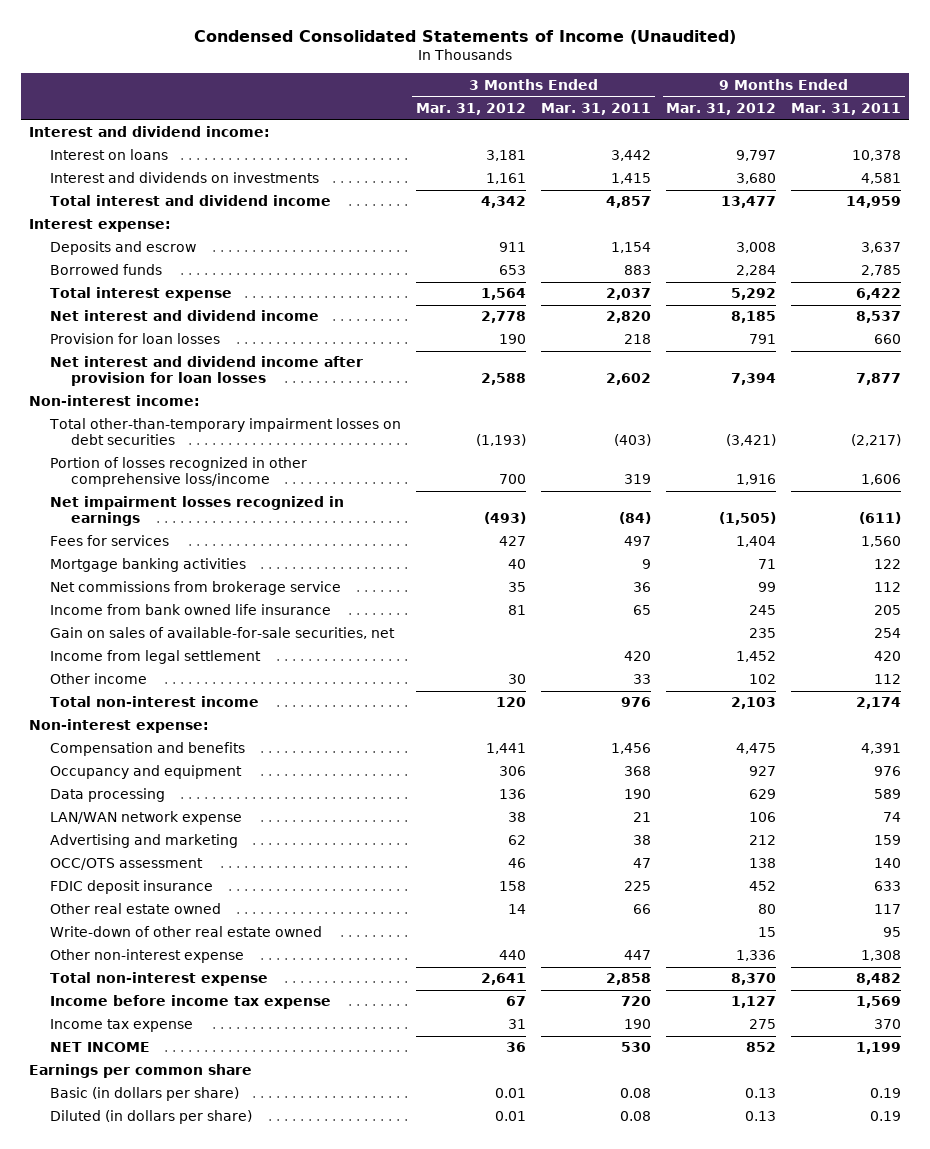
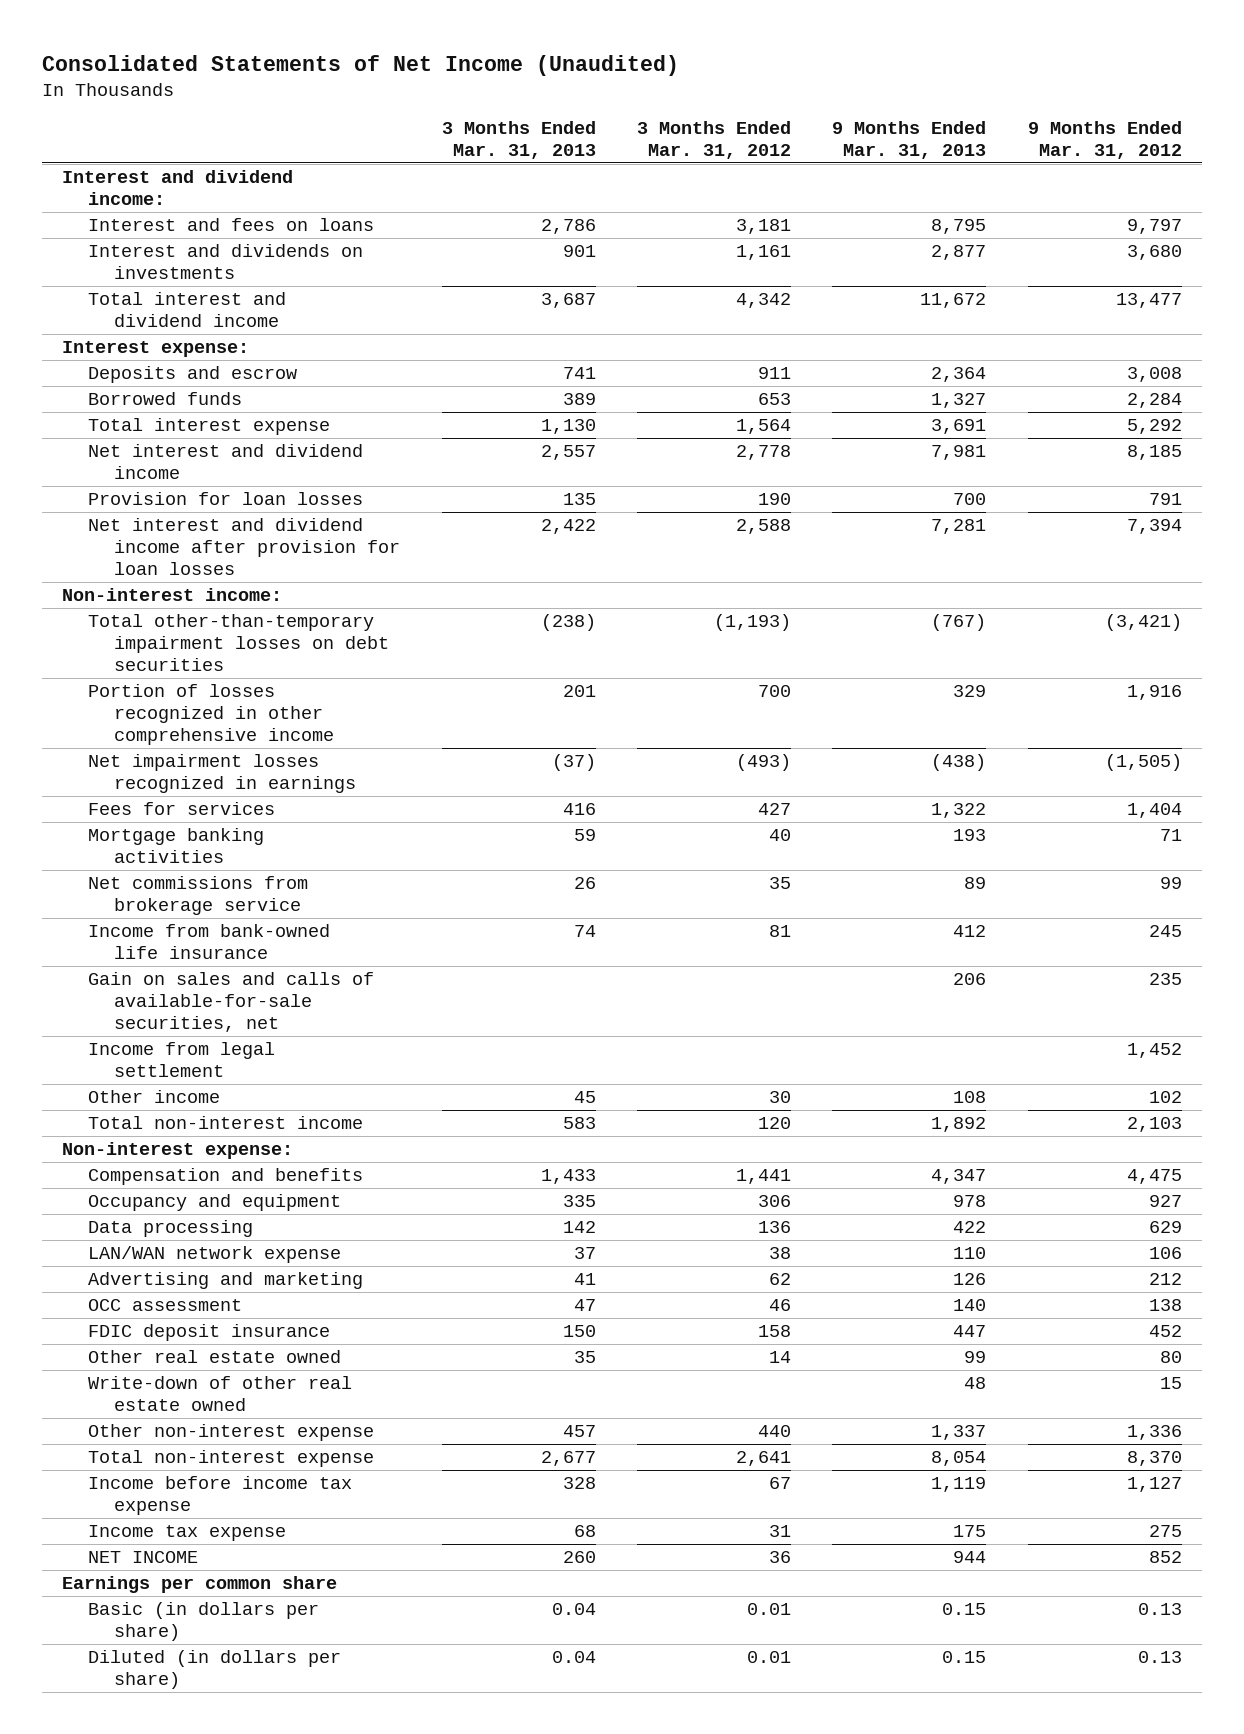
- Condensed Consolidated Statements of Income (Unaudited)
+ Consolidated Statements of Net Income (Unaudited)
- | 3 Months Ended Mar. 31, 2012 | 3 Months Ended Mar. 31, 2011 | 9 Months Ended Mar. 31, 2012 | 9 Months Ended Mar. 31, 2011
+ | 3 Months Ended Mar. 31, 2013 | 3 Months Ended Mar. 31, 2012 | 9 Months Ended Mar. 31, 2013 | 9 Months Ended Mar. 31, 2012
- Interest on loans | 3,181 | 3,442 | 9,797 | 10,378
+ Interest and fees on loans | 2,786 | 3,181 | 8,795 | 9,797
- Portion of losses recognized in other comprehensive loss/income | 700 | 319 | 1,916 | 1,606
+ Portion of losses recognized in other comprehensive income | 201 | 700 | 329 | 1,916
- Income from bank owned life insurance | 81 | 65 | 245 | 205
- Gain on sales of available-for-sale securities, net | | | 235 | 254
+ Income from bank-owned life insurance | 74 | 81 | 412 | 245
+ Gain on sales and calls of available-for-sale securities, net | | | 206 | 235
- OCC/OTS assessment | 46 | 47 | 138 | 140
+ OCC assessment | 47 | 46 | 140 | 138

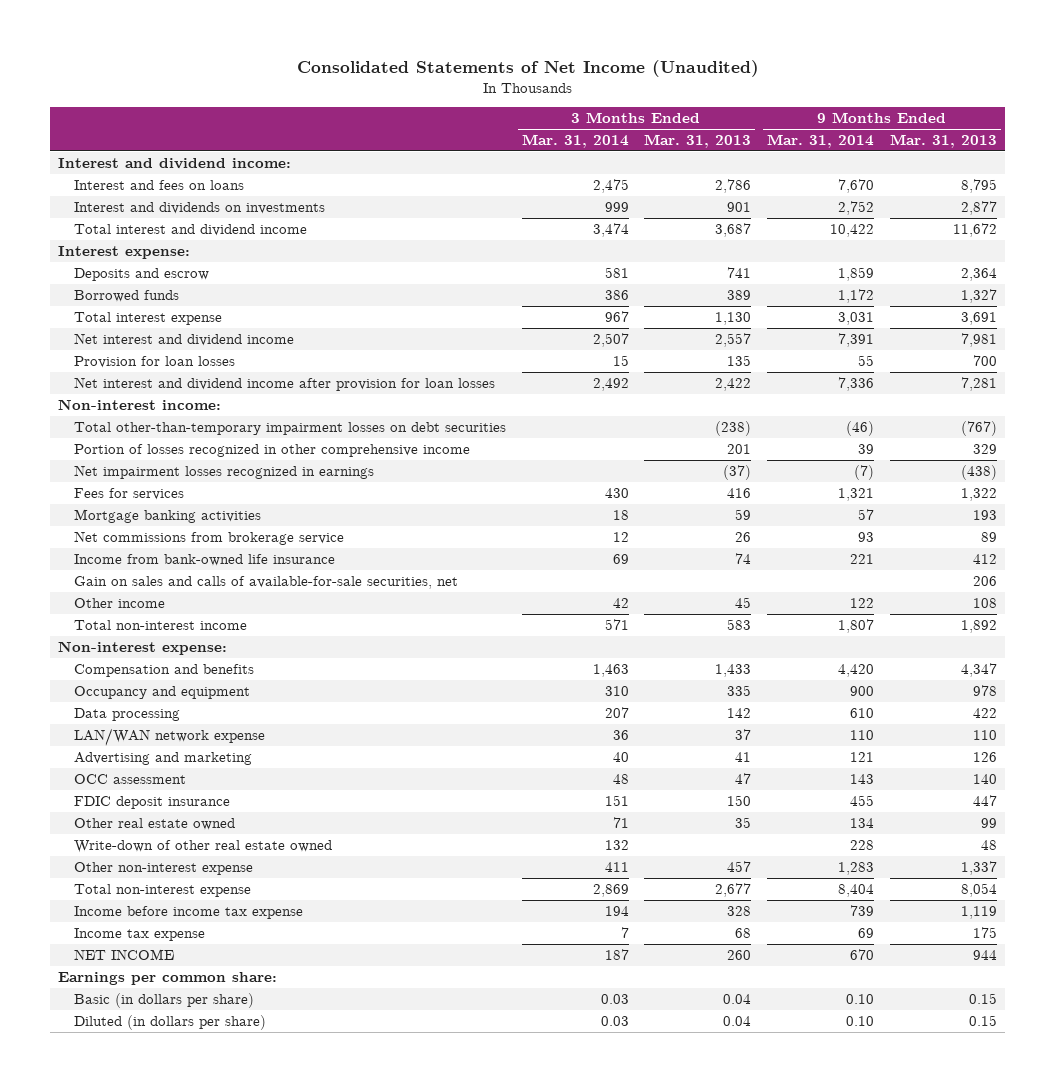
- | 3 Months Ended Mar. 31, 2013 | 3 Months Ended Mar. 31, 2012 | 9 Months Ended Mar. 31, 2013 | 9 Months Ended Mar. 31, 2012
+ | 3 Months Ended Mar. 31, 2014 | 3 Months Ended Mar. 31, 2013 | 9 Months Ended Mar. 31, 2014 | 9 Months Ended Mar. 31, 2013
- Income from legal settlement | | | | 1,452
- Earnings per common share
+ Earnings per common share:

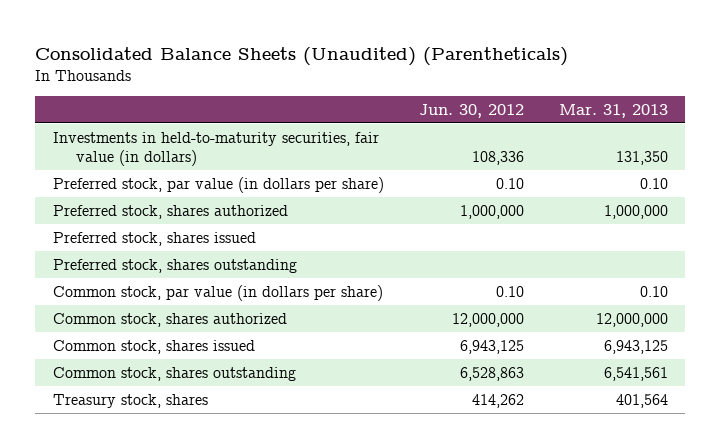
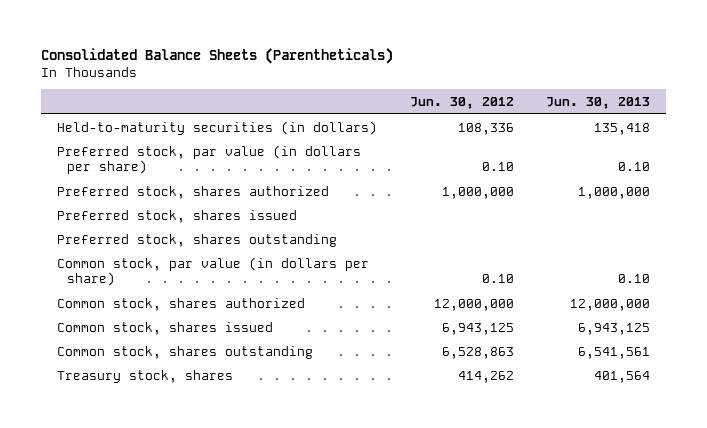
- Consolidated Balance Sheets (Unaudited) (Parentheticals)
+ Consolidated Balance Sheets (Parentheticals)
- | Jun. 30, 2012 | Mar. 31, 2013
+ | Jun. 30, 2012 | Jun. 30, 2013
- Investments in held-to-maturity securities, fair value (in dollars) | 108,336 | 131,350
+ Held-to-maturity securities (in dollars) | 108,336 | 135,418

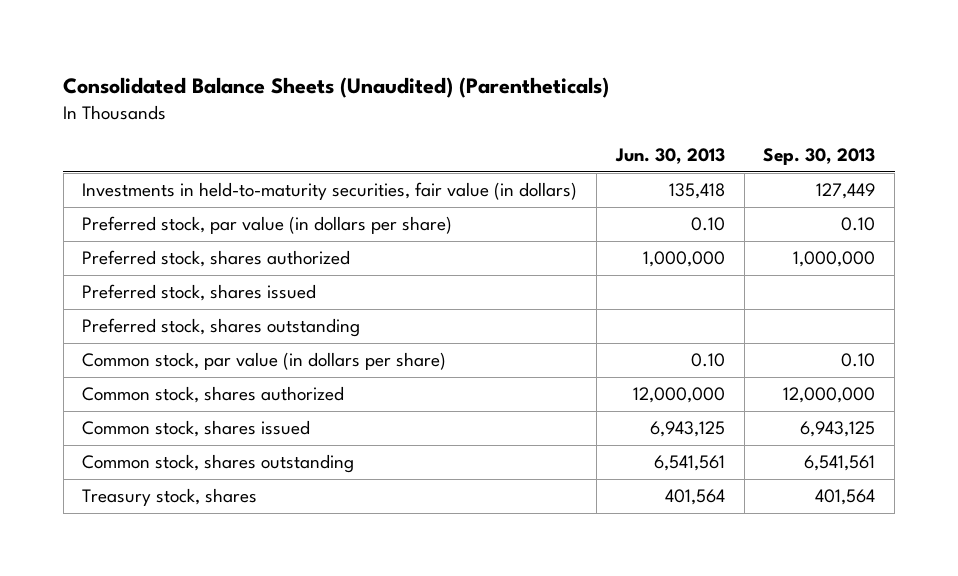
- Consolidated Balance Sheets (Parentheticals)
+ Consolidated Balance Sheets (Unaudited) (Parentheticals)
- | Jun. 30, 2012 | Jun. 30, 2013
+ | Jun. 30, 2013 | Sep. 30, 2013
- Held-to-maturity securities (in dollars) | 108,336 | 135,418
+ Investments in held-to-maturity securities, fair value (in dollars) | 135,418 | 127,449

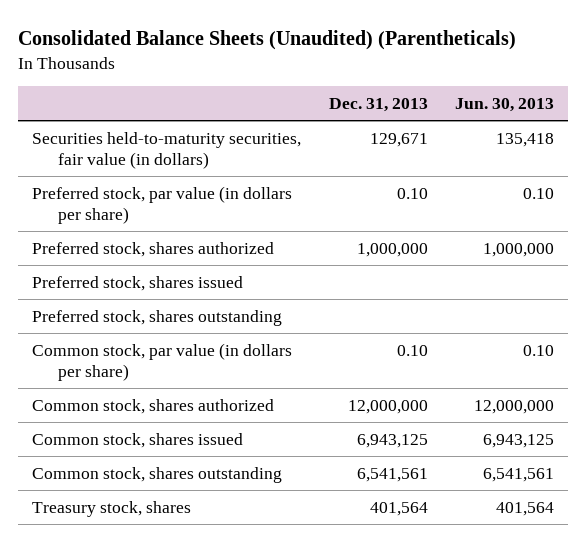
- | Jun. 30, 2013 | Sep. 30, 2013
+ | Dec. 31, 2013 | Jun. 30, 2013
- Investments in held-to-maturity securities, fair value (in dollars) | 135,418 | 127,449
+ Securities held-to-maturity securities, fair value (in dollars) | 129,671 | 135,418

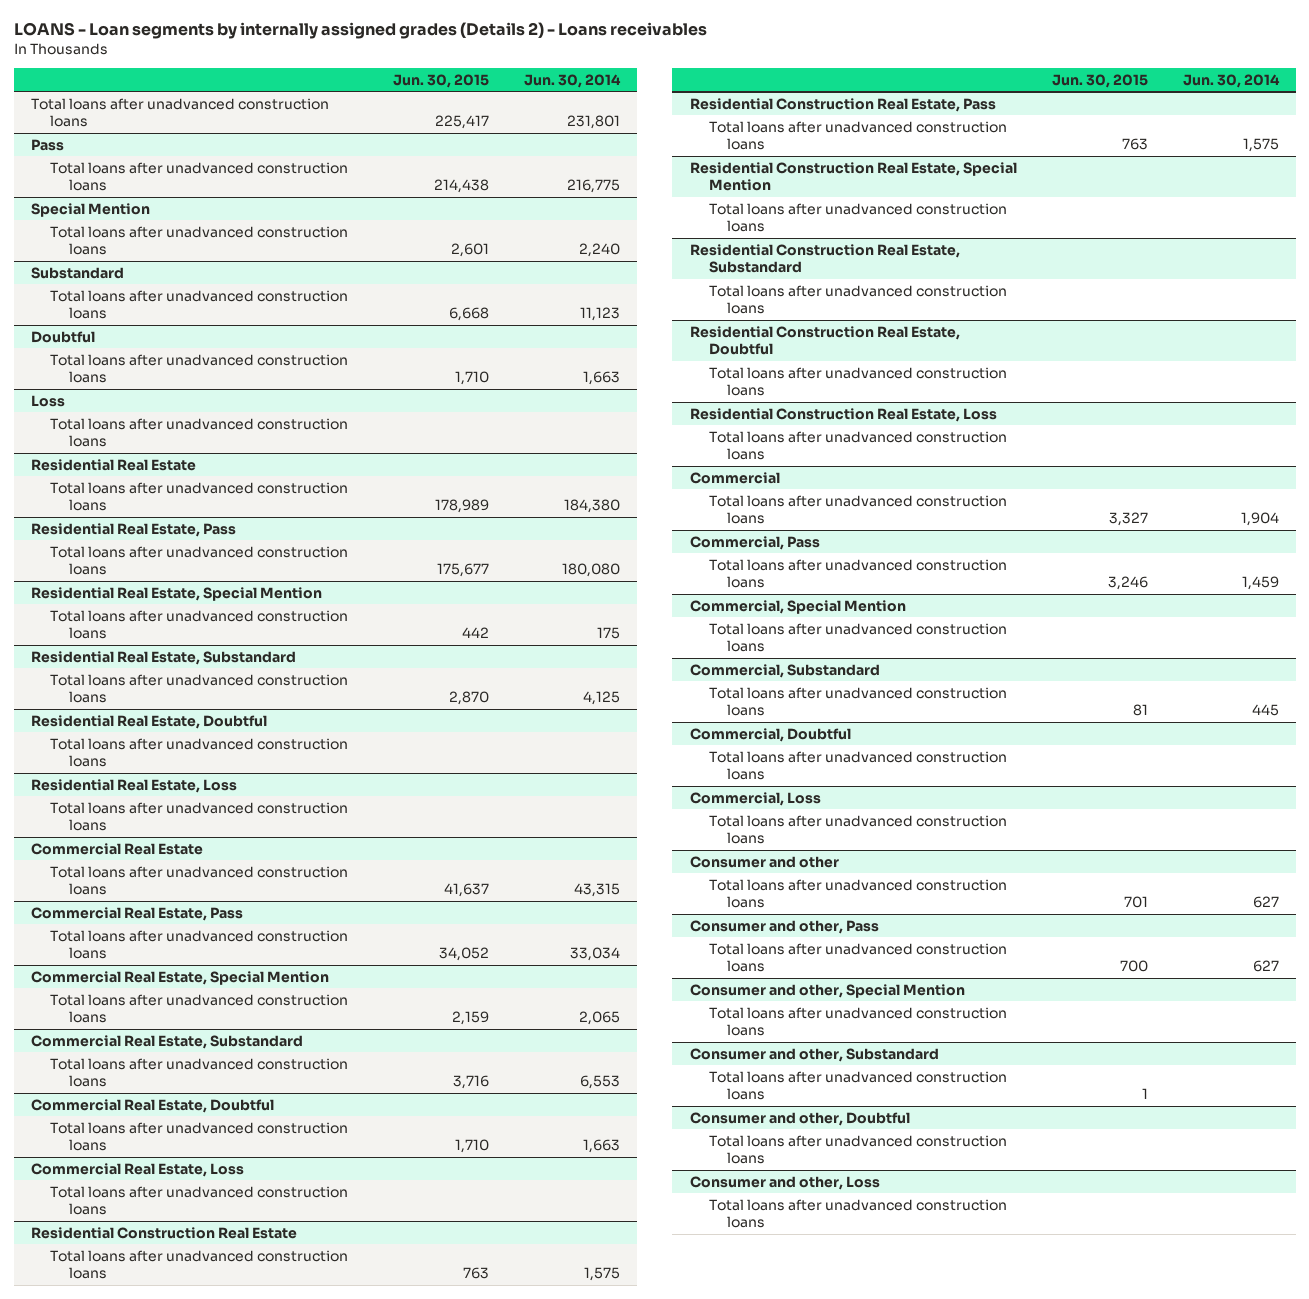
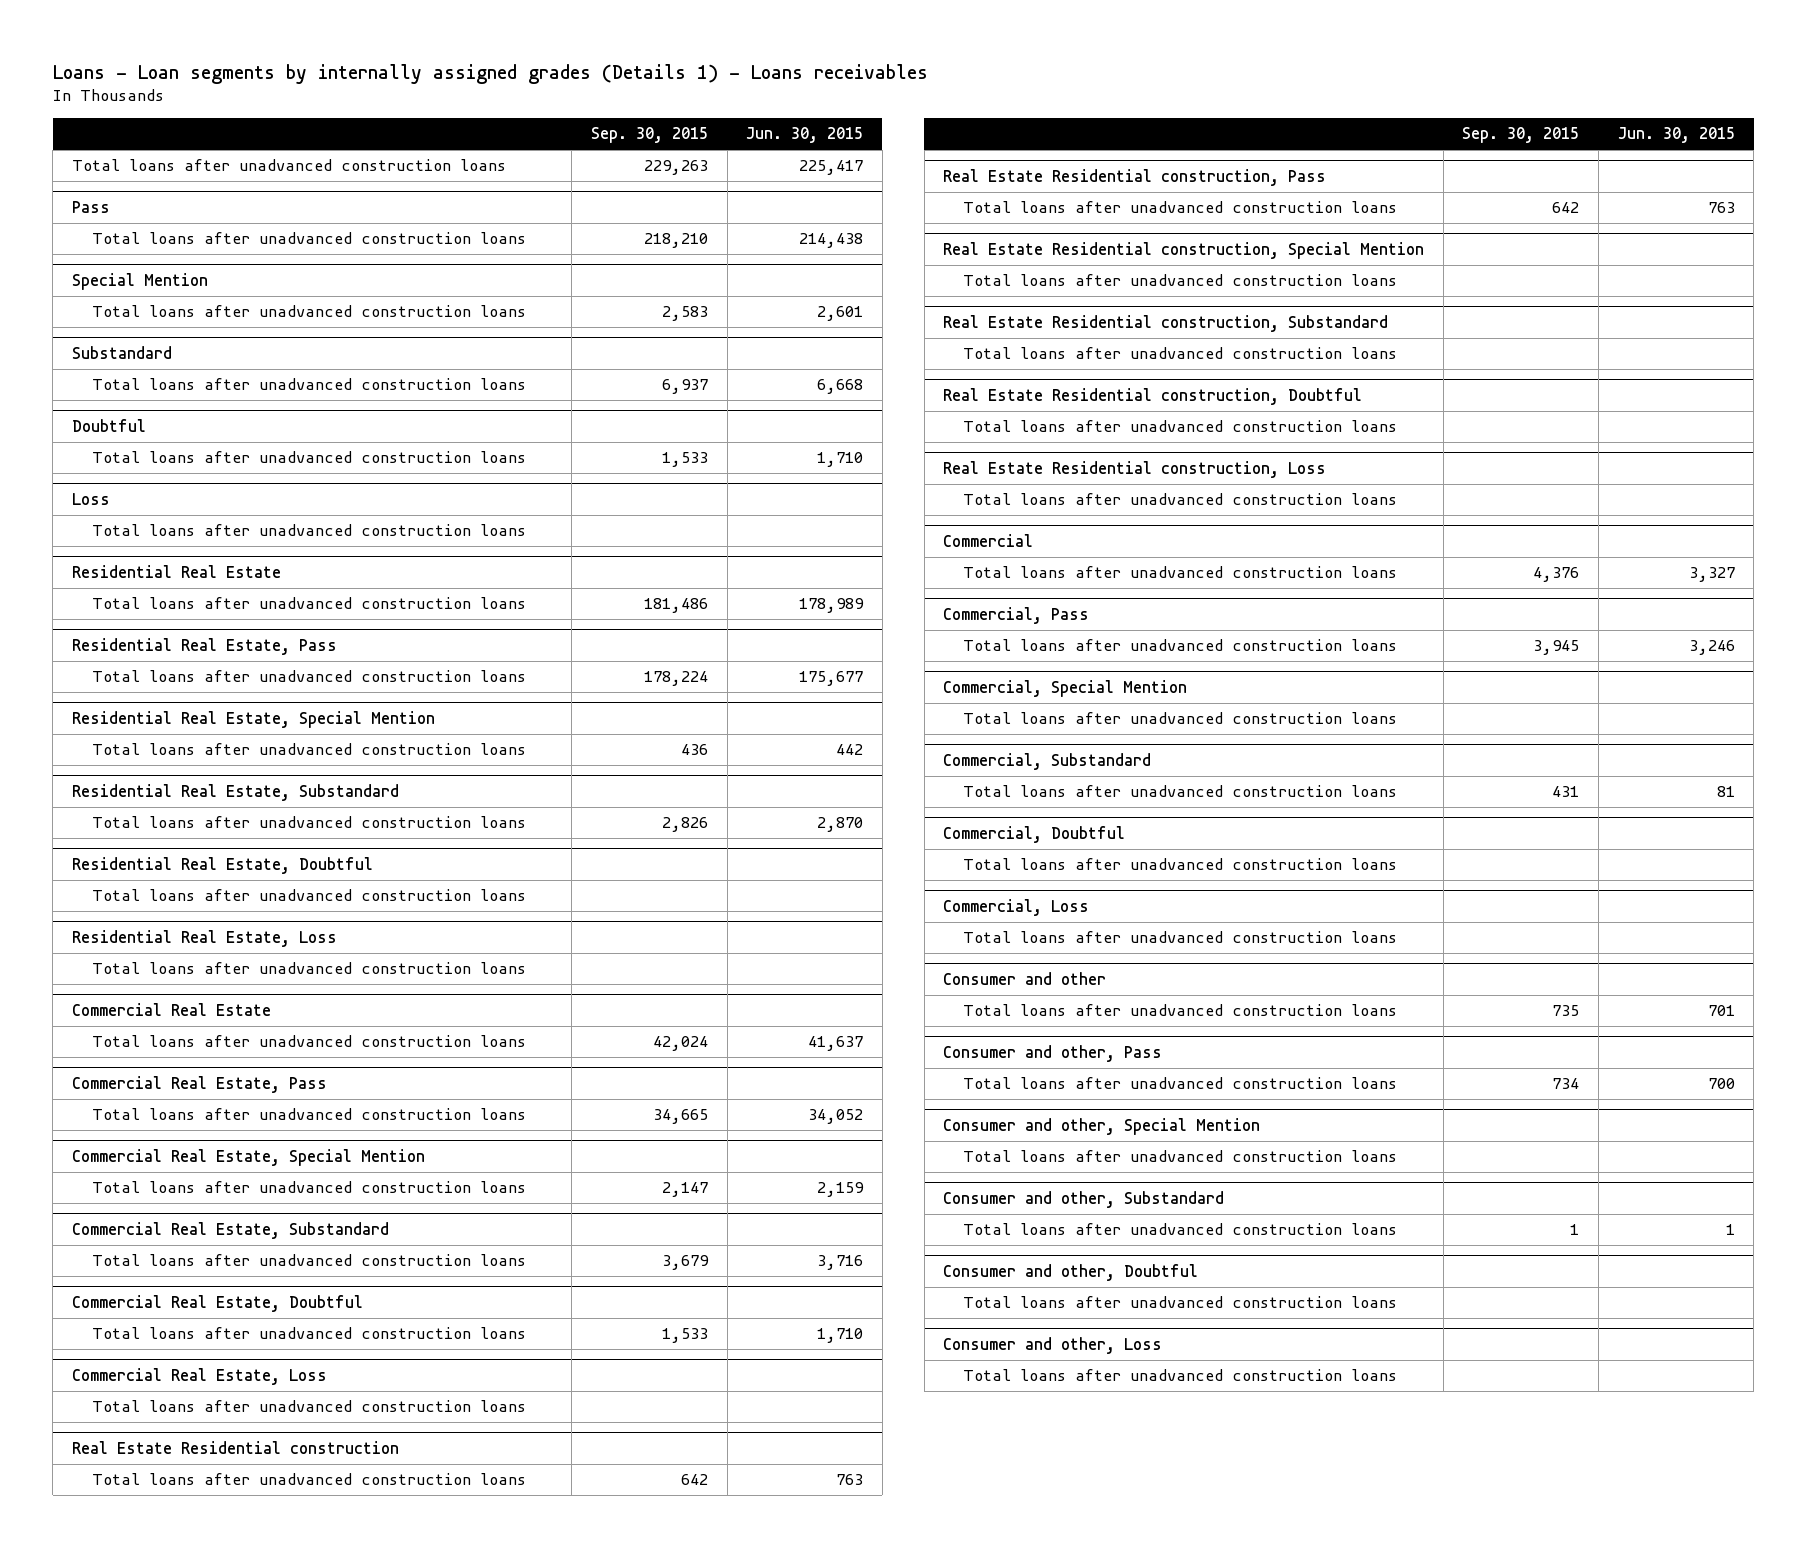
- LOANS - Loan segments by internally assigned grades (Details 2) - Loans receivables
+ Loans - Loan segments by internally assigned grades (Details 1) - Loans receivables
- | Jun. 30, 2015 | Jun. 30, 2014
+ | Sep. 30, 2015 | Jun. 30, 2015
- Residential Construction Real Estate
+ Real Estate Residential construction
- Residential Construction Real Estate, Pass
+ Real Estate Residential construction, Pass
- Residential Construction Real Estate, Special Mention
+ Real Estate Residential construction, Special Mention
- Residential Construction Real Estate, Substandard
+ Real Estate Residential construction, Substandard
- Residential Construction Real Estate, Doubtful
+ Real Estate Residential construction, Doubtful
- Residential Construction Real Estate, Loss
+ Real Estate Residential construction, Loss

